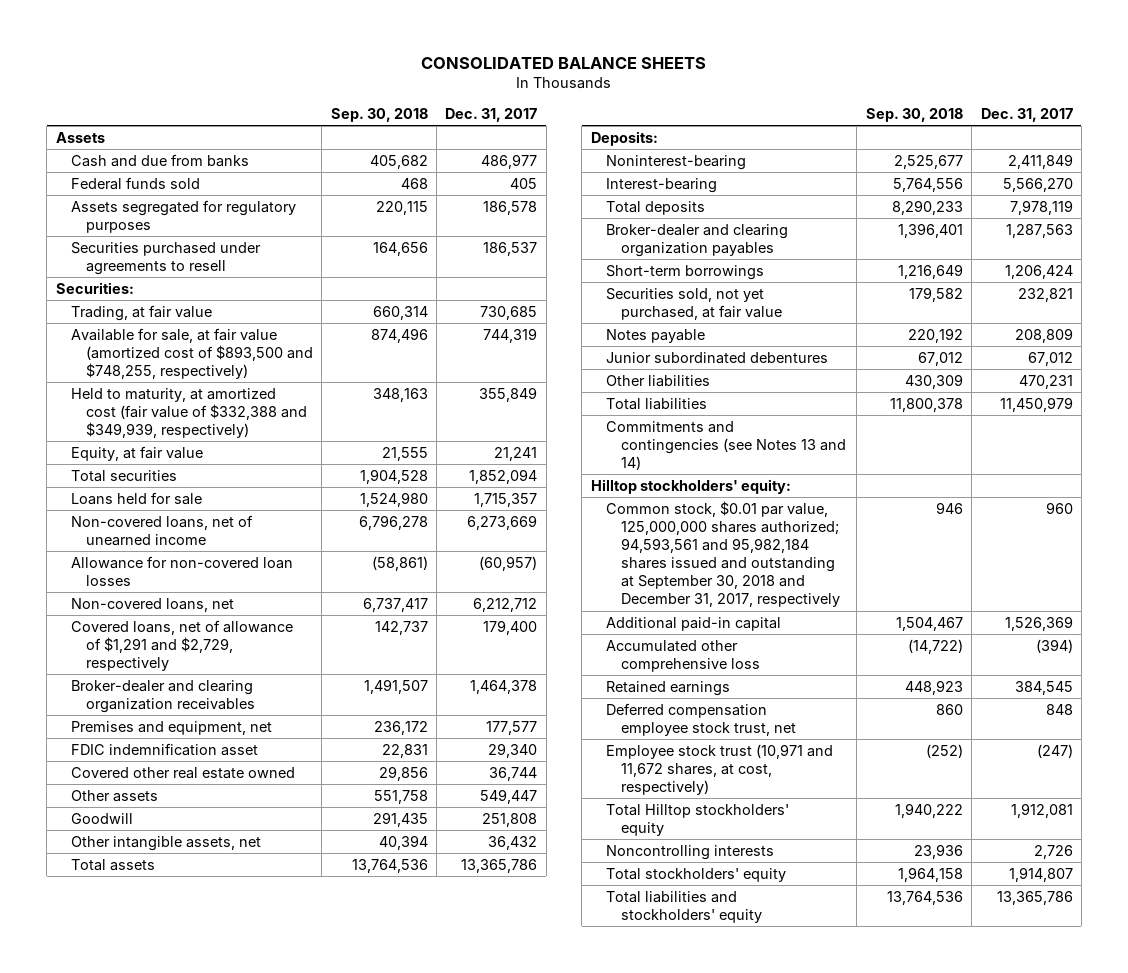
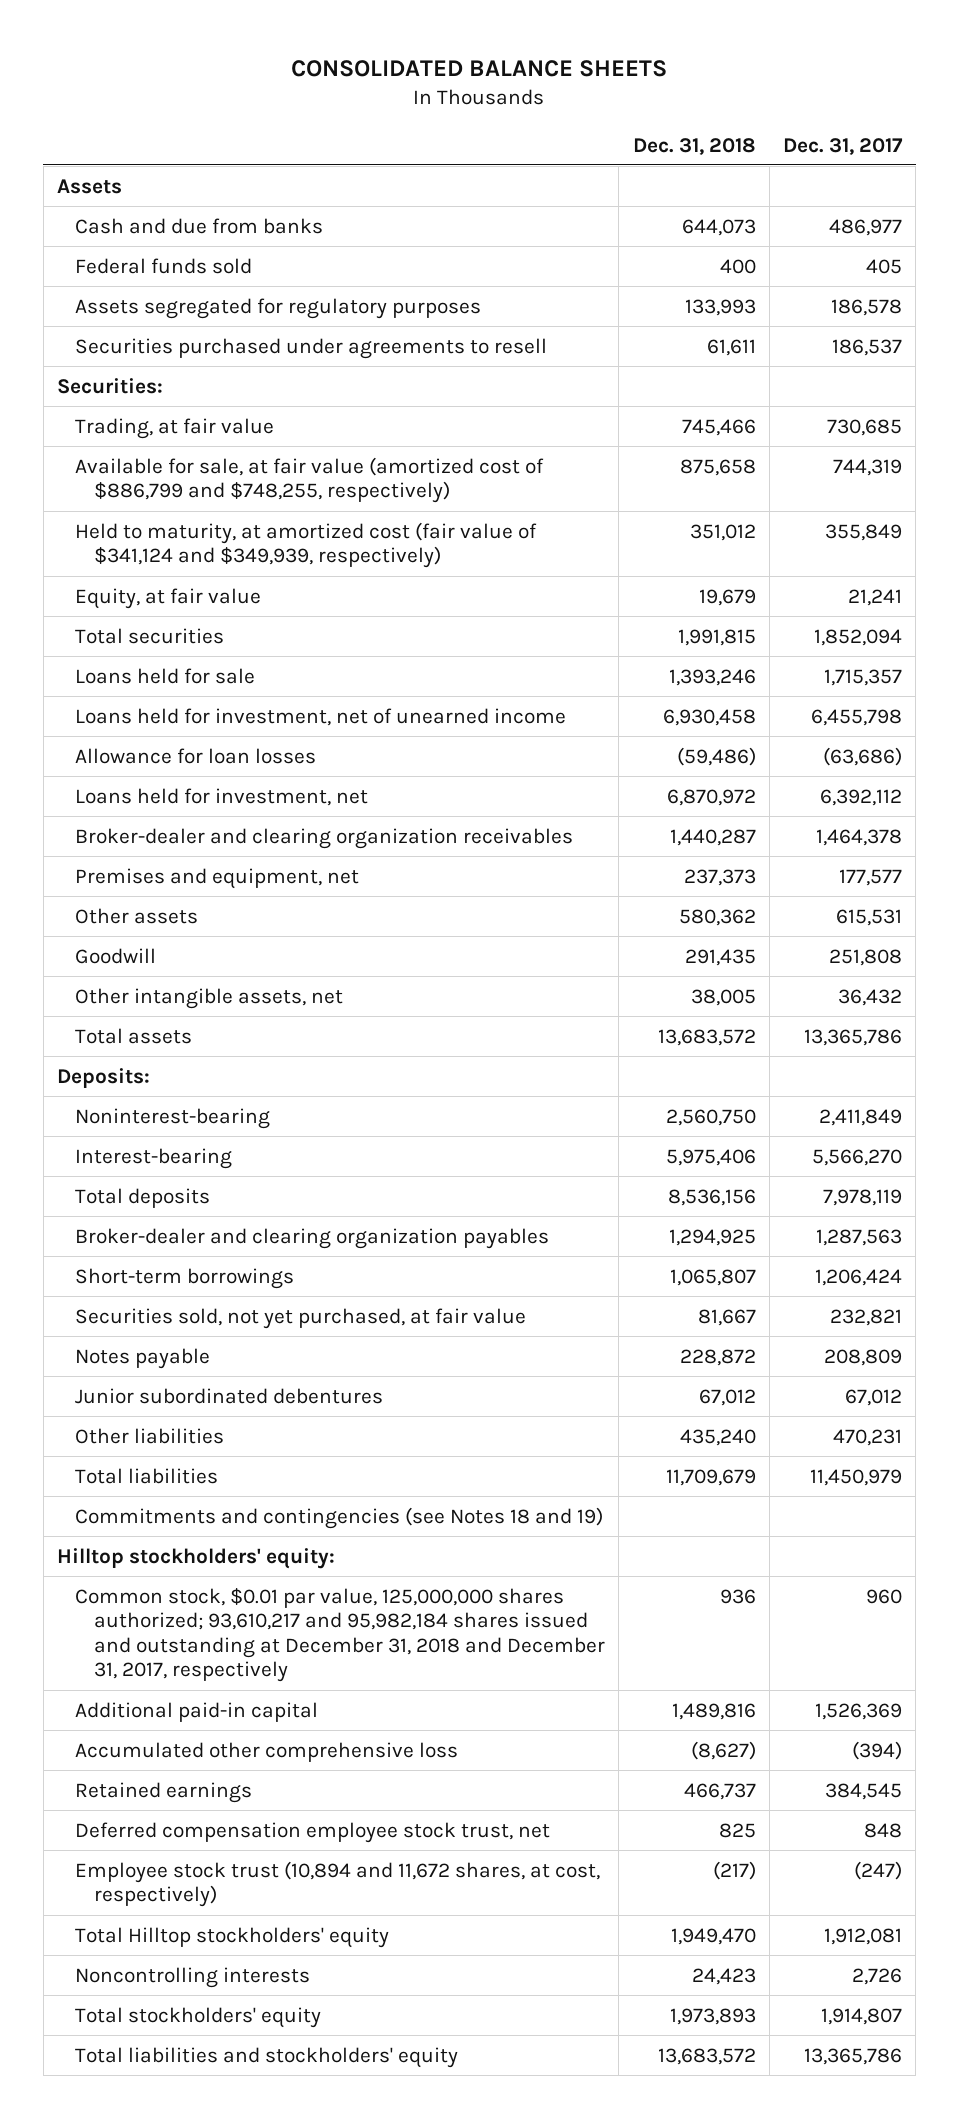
- | Sep. 30, 2018 | Dec. 31, 2017
+ | Dec. 31, 2018 | Dec. 31, 2017
- Available for sale, at fair value (amortized cost of $893,500 and $748,255, respectively) | 874,496 | 744,319
- Held to maturity, at amortized cost (fair value of $332,388 and $349,939, respectively) | 348,163 | 355,849
+ Available for sale, at fair value (amortized cost of $886,799 and $748,255, respectively) | 875,658 | 744,319
+ Held to maturity, at amortized cost (fair value of $341,124 and $349,939, respectively) | 351,012 | 355,849
- Non-covered loans, net of unearned income | 6,796,278 | 6,273,669
- Allowance for non-covered loan losses | (58,861) | (60,957)
- Non-covered loans, net | 6,737,417 | 6,212,712
- Covered loans, net of allowance of $1,291 and $2,729, respectively | 142,737 | 179,400
+ Loans held for investment, net of unearned income | 6,930,458 | 6,455,798
+ Allowance for loan losses | (59,486) | (63,686)
+ Loans held for investment, net | 6,870,972 | 6,392,112
- FDIC indemnification asset | 22,831 | 29,340
- Covered other real estate owned | 29,856 | 36,744
- Other assets | 551,758 | 549,447
+ Other assets | 580,362 | 615,531
- Commitments and contingencies (see Notes 13 and 14)
+ Commitments and contingencies (see Notes 18 and 19)
- Common stock, $0.01 par value, 125,000,000 shares authorized; 94,593,561 and 95,982,184 shares issued and outstanding at September 30, 2018 and December 31, 2017, respectively | 946 | 960
+ Common stock, $0.01 par value, 125,000,000 shares authorized; 93,610,217 and 95,982,184 shares issued and outstanding at December 31, 2018 and December 31, 2017, respectively | 936 | 960
- Employee stock trust (10,971 and 11,672 shares, at cost, respectively) | (252) | (247)
+ Employee stock trust (10,894 and 11,672 shares, at cost, respectively) | (217) | (247)

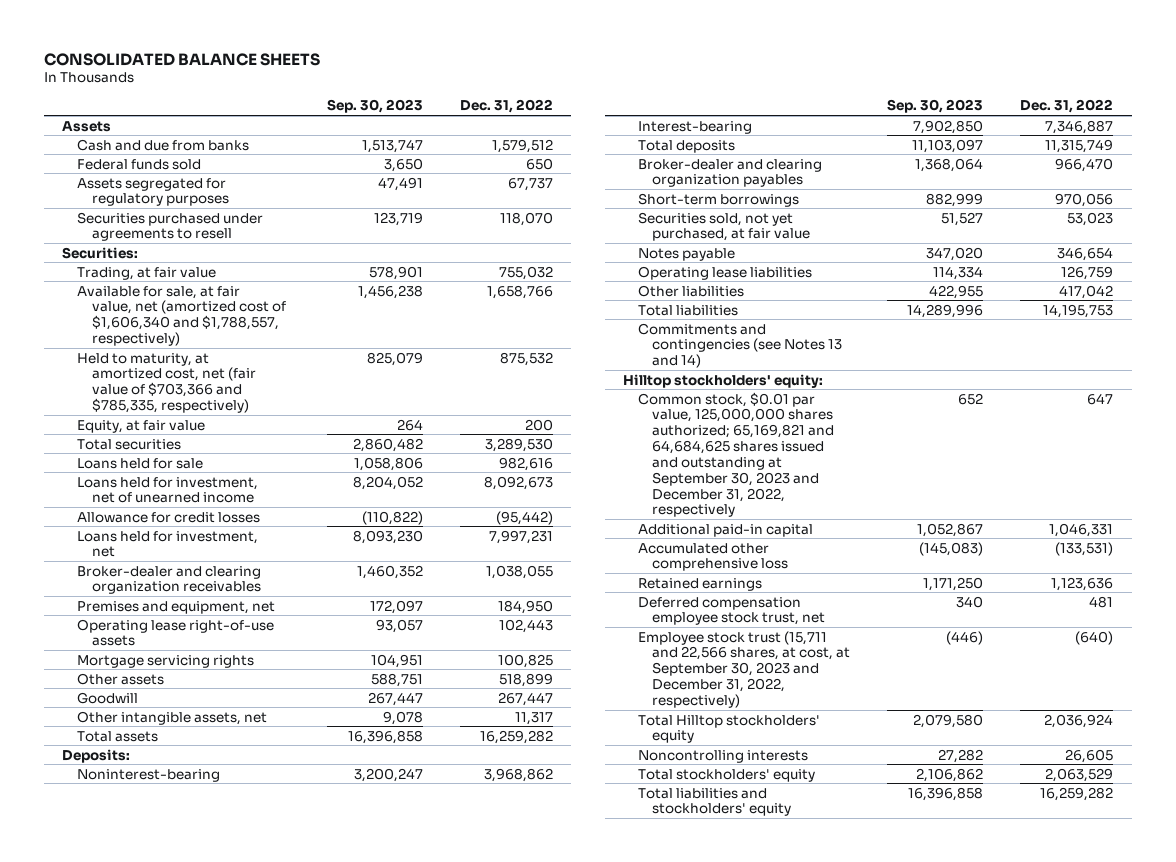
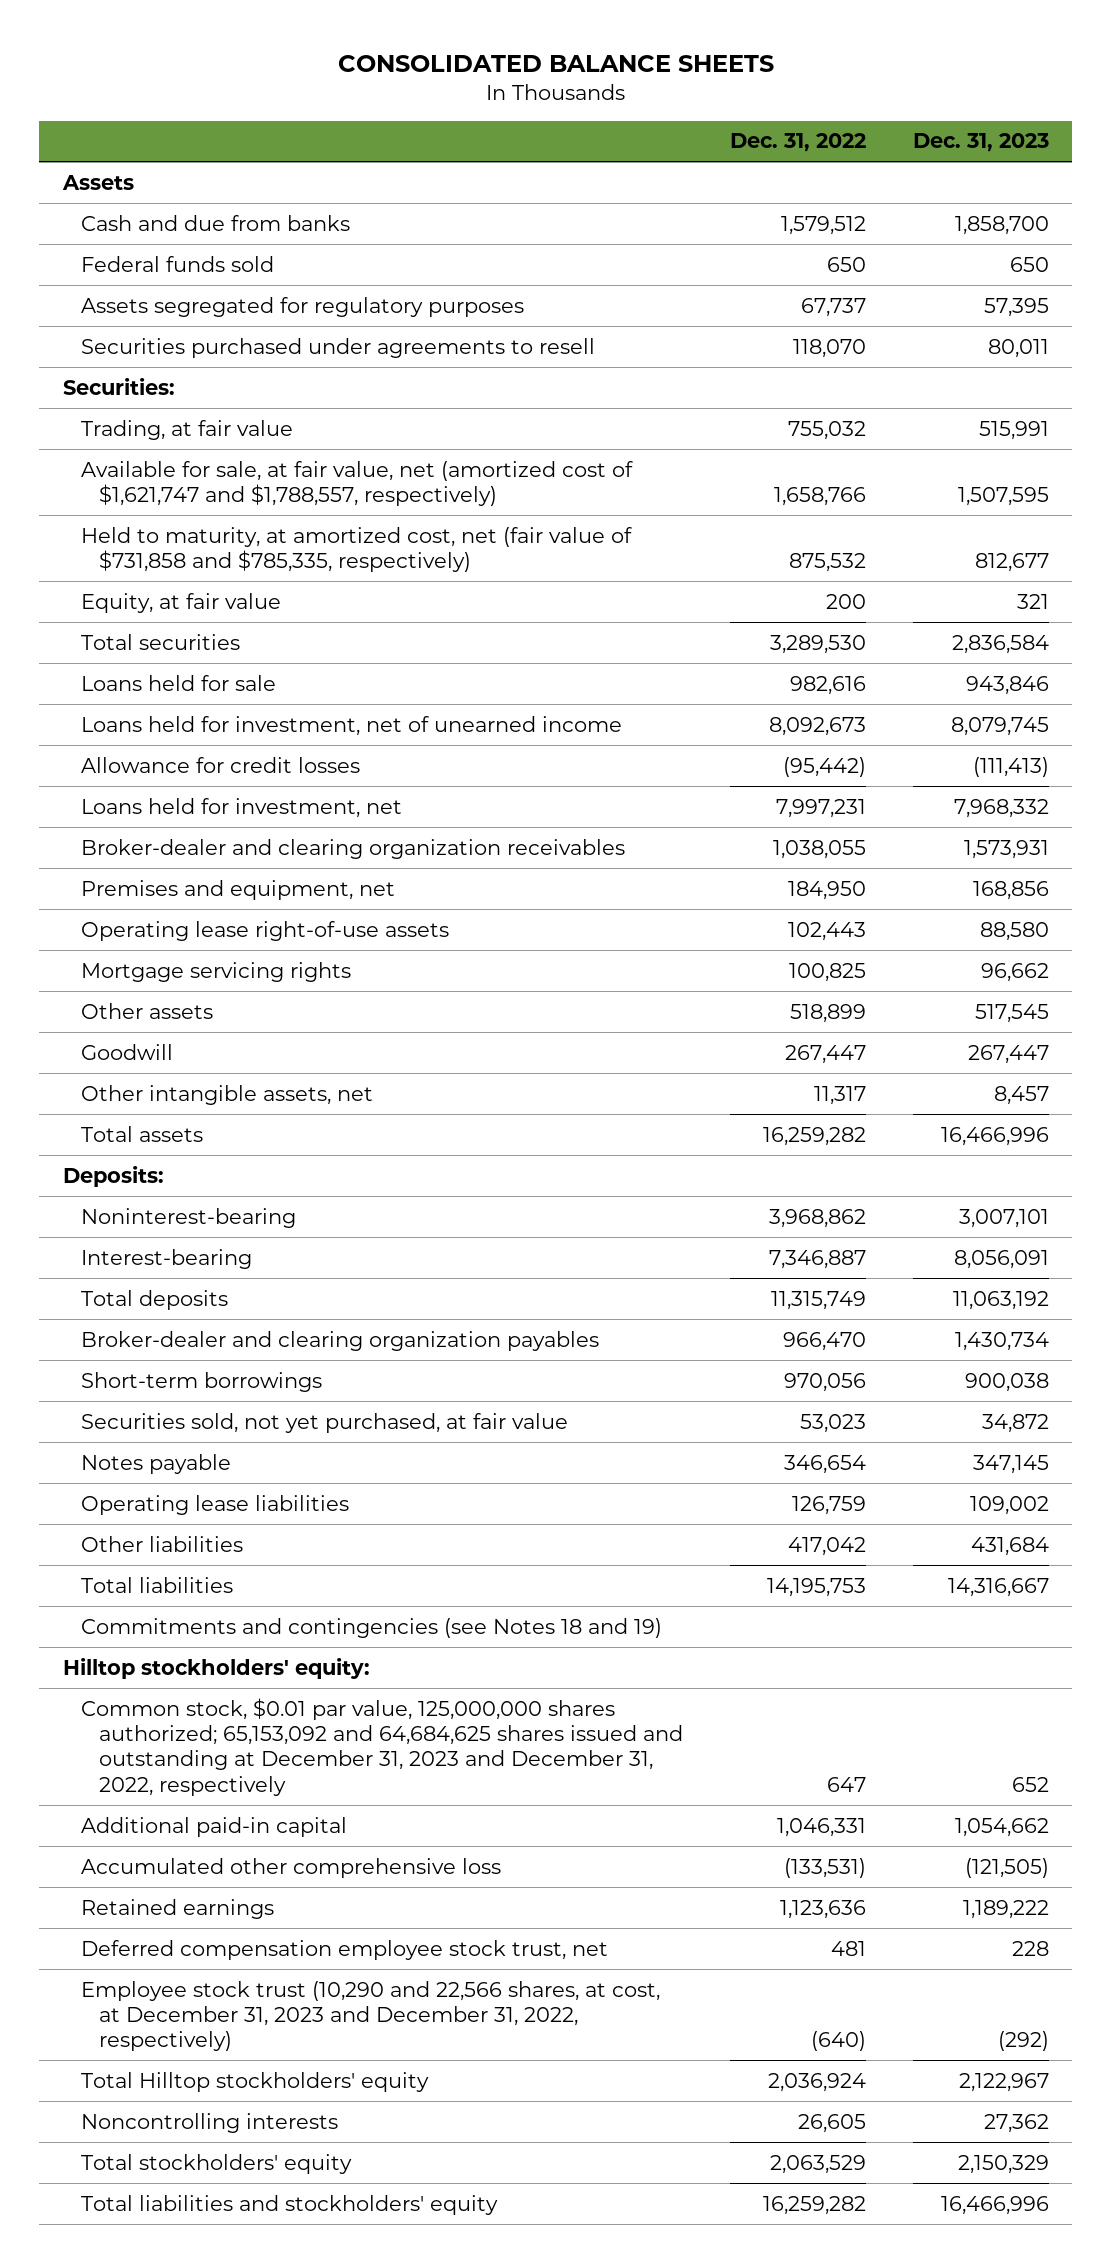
- | Sep. 30, 2023 | Dec. 31, 2022
+ | Dec. 31, 2022 | Dec. 31, 2023
- Available for sale, at fair value, net (amortized cost of $1,606,340 and $1,788,557, respectively) | 1,456,238 | 1,658,766
- Held to maturity, at amortized cost, net (fair value of $703,366 and $785,335, respectively) | 825,079 | 875,532
+ Available for sale, at fair value, net (amortized cost of $1,621,747 and $1,788,557, respectively) | 1,658,766 | 1,507,595
+ Held to maturity, at amortized cost, net (fair value of $731,858 and $785,335, respectively) | 875,532 | 812,677
- Commitments and contingencies (see Notes 13 and 14)
+ Commitments and contingencies (see Notes 18 and 19)
- Common stock, $0.01 par value, 125,000,000 shares authorized; 65,169,821 and 64,684,625 shares issued and outstanding at September 30, 2023 and December 31, 2022, respectively | 652 | 647
+ Common stock, $0.01 par value, 125,000,000 shares authorized; 65,153,092 and 64,684,625 shares issued and outstanding at December 31, 2023 and December 31, 2022, respectively | 647 | 652
- Employee stock trust (15,711 and 22,566 shares, at cost, at September 30, 2023 and December 31, 2022, respectively) | (446) | (640)
+ Employee stock trust (10,290 and 22,566 shares, at cost, at December 31, 2023 and December 31, 2022, respectively) | (640) | (292)

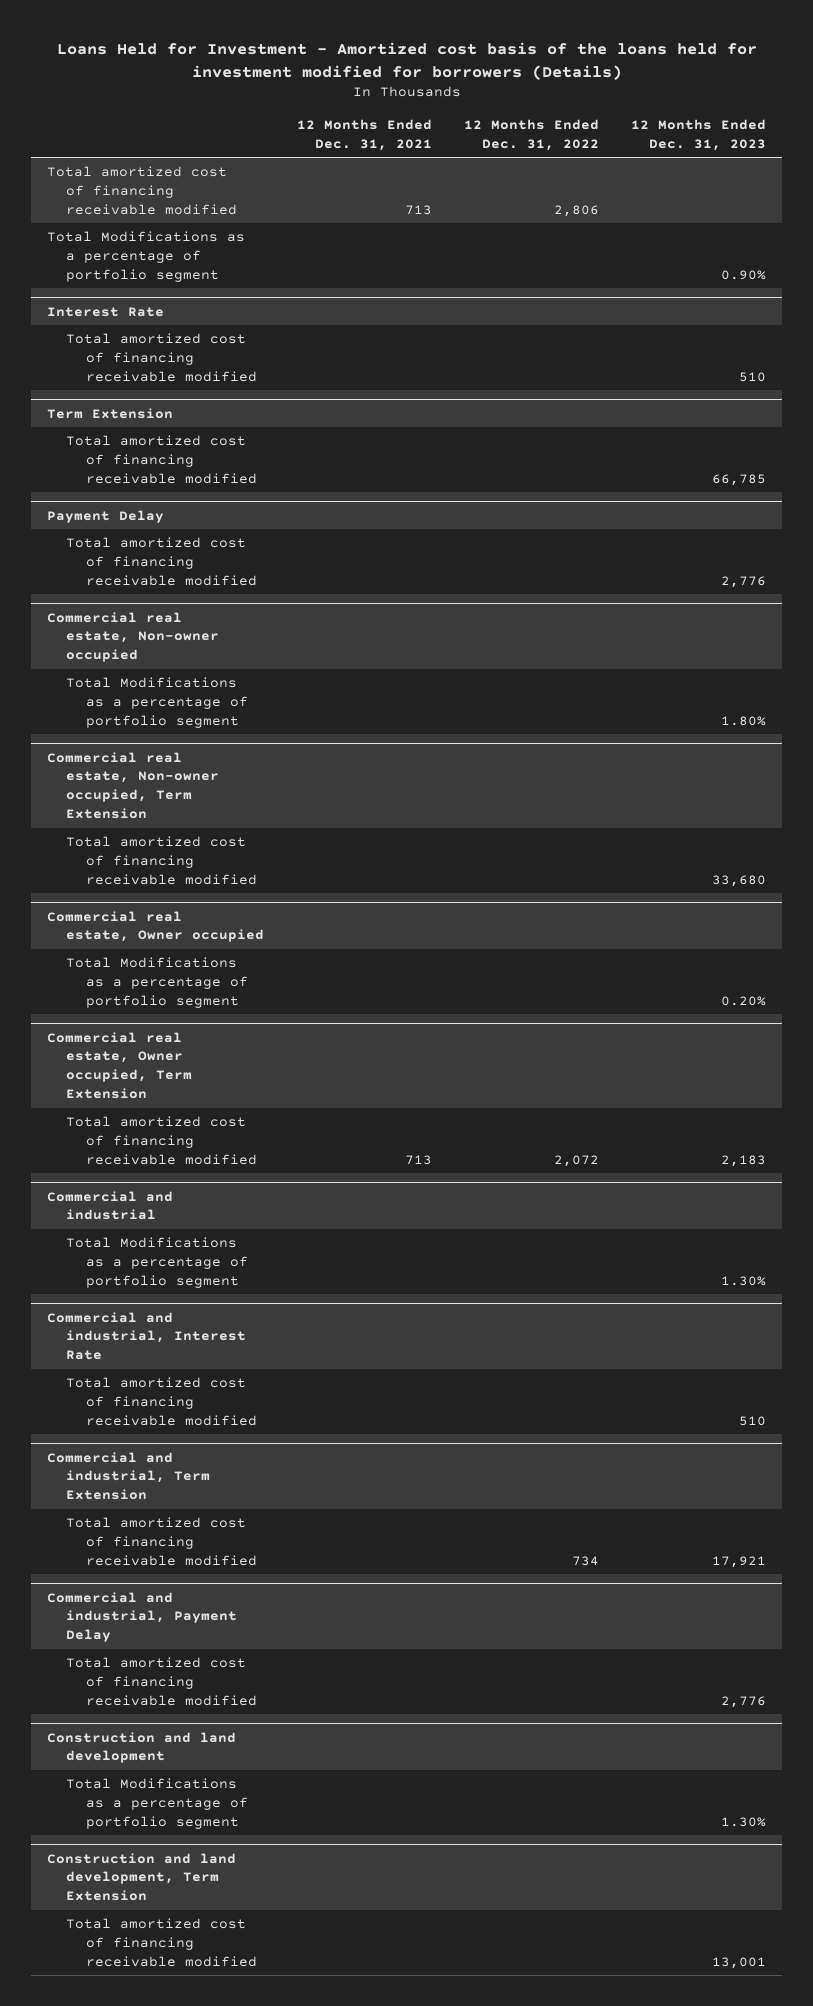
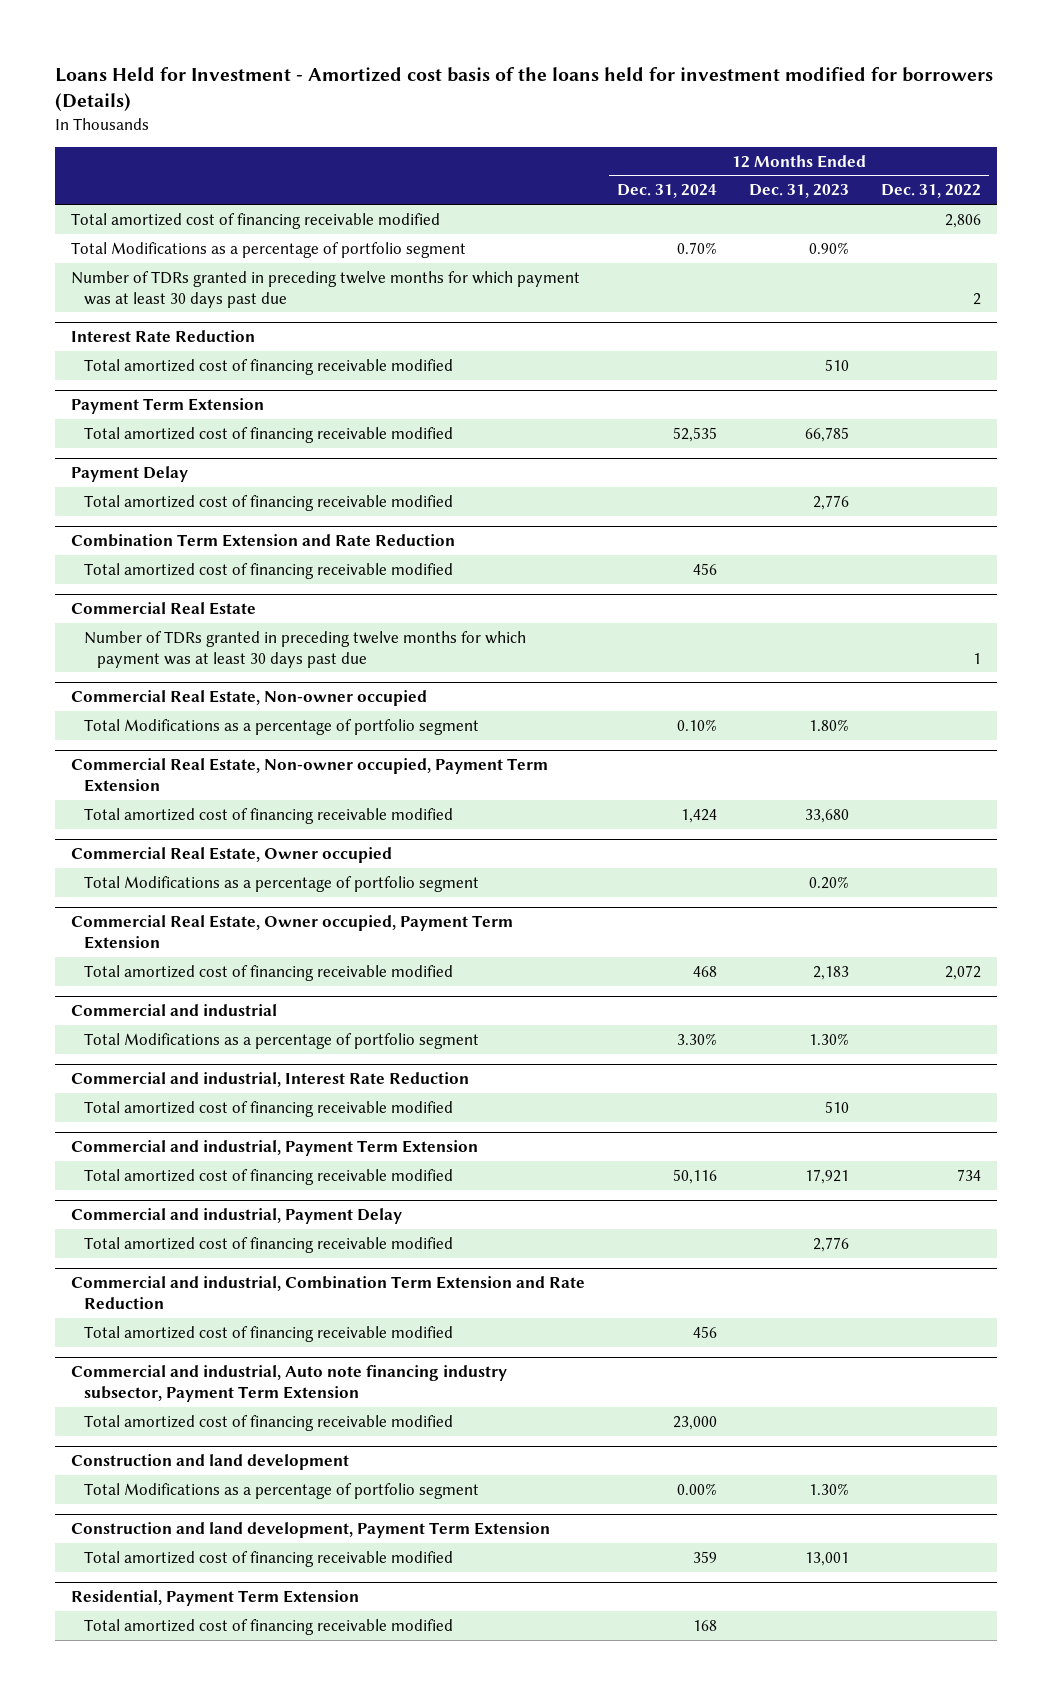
- | 12 Months Ended Dec. 31, 2021 | 12 Months Ended Dec. 31, 2022 | 12 Months Ended Dec. 31, 2023
+ | 12 Months Ended Dec. 31, 2024 | 12 Months Ended Dec. 31, 2023 | 12 Months Ended Dec. 31, 2022
- Interest Rate
+ Number of TDRs granted in preceding twelve months for which payment was at least 30 days past due | | | 2
+ Interest Rate Reduction
- Term Extension
+ Payment Term Extension
- Commercial real estate, Non-owner occupied
+ Combination Term Extension and Rate Reduction
+ Total amortized cost of financing receivable modified | 456 | |
+ Commercial Real Estate
+ Number of TDRs granted in preceding twelve months for which payment was at least 30 days past due | | | 1
+ Commercial Real Estate, Non-owner occupied
- Commercial real estate, Non-owner occupied, Term Extension
+ Commercial Real Estate, Non-owner occupied, Payment Term Extension
- Commercial real estate, Owner occupied
+ Commercial Real Estate, Owner occupied
- Commercial real estate, Owner occupied, Term Extension
+ Commercial Real Estate, Owner occupied, Payment Term Extension
- Commercial and industrial, Interest Rate
+ Commercial and industrial, Interest Rate Reduction
- Commercial and industrial, Term Extension
+ Commercial and industrial, Payment Term Extension
+ Commercial and industrial, Combination Term Extension and Rate Reduction
+ Total amortized cost of financing receivable modified | 456 | |
+ Commercial and industrial, Auto note financing industry subsector, Payment Term Extension
+ Total amortized cost of financing receivable modified | 23,000 | |
- Construction and land development, Term Extension
+ Construction and land development, Payment Term Extension
+ Residential, Payment Term Extension
+ Total amortized cost of financing receivable modified | 168 | |

